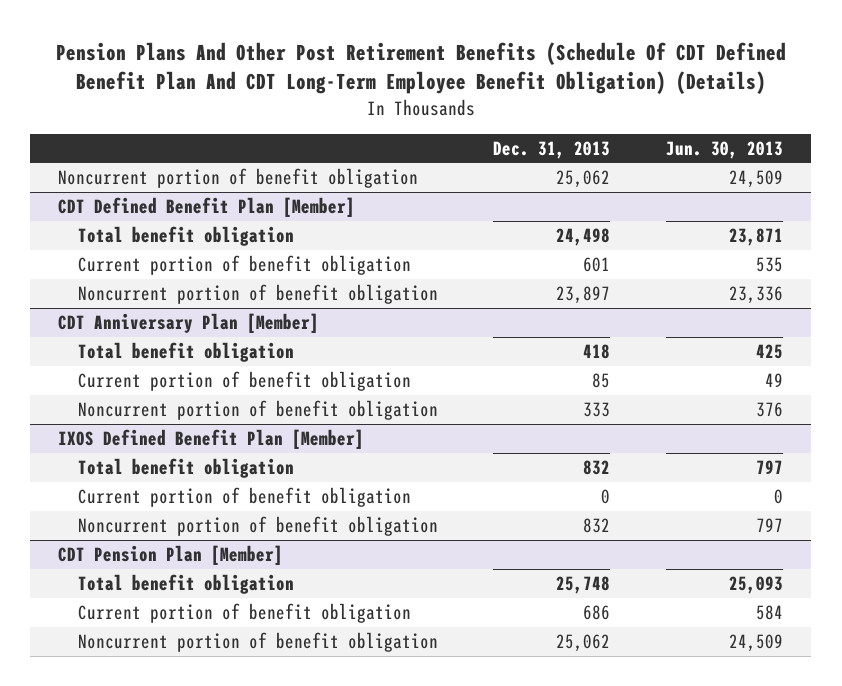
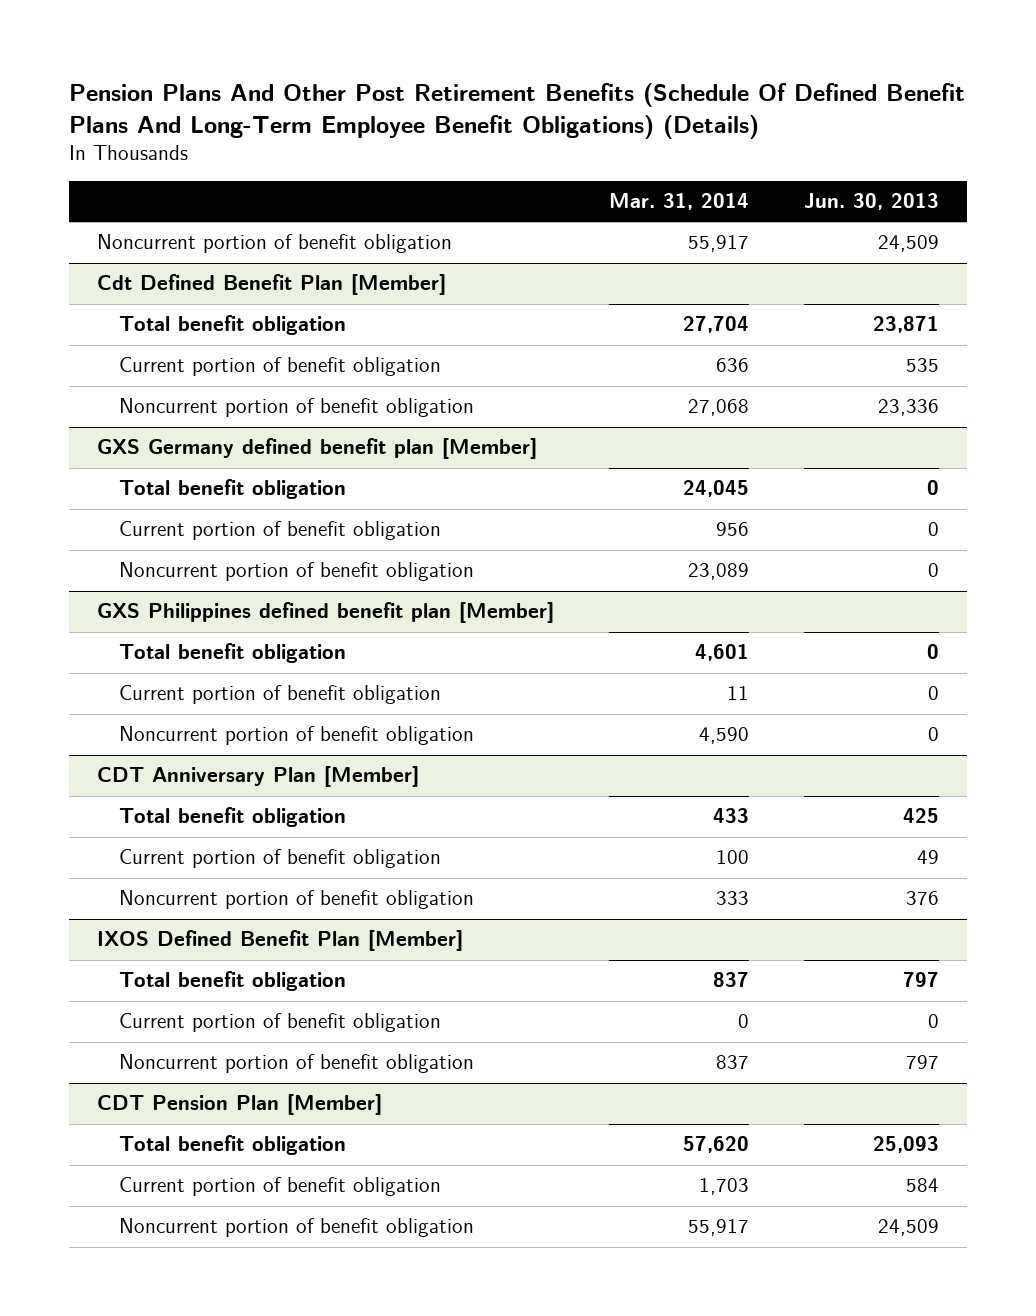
- Pension Plans And Other Post Retirement Benefits (Schedule Of CDT Defined Benefit Plan And CDT Long-Term Employee Benefit Obligation) (Details)
+ Pension Plans And Other Post Retirement Benefits (Schedule Of Defined Benefit Plans And Long-Term Employee Benefit Obligations) (Details)
- | Dec. 31, 2013 | Jun. 30, 2013
+ | Mar. 31, 2014 | Jun. 30, 2013
- CDT Defined Benefit Plan [Member]
+ Cdt Defined Benefit Plan [Member]
+ GXS Germany defined benefit plan [Member]
+ Total benefit obligation | 24,045 | 0
+ Current portion of benefit obligation | 956 | 0
+ Noncurrent portion of benefit obligation | 23,089 | 0
+ GXS Philippines defined benefit plan [Member]
+ Total benefit obligation | 4,601 | 0
+ Current portion of benefit obligation | 11 | 0
+ Noncurrent portion of benefit obligation | 4,590 | 0

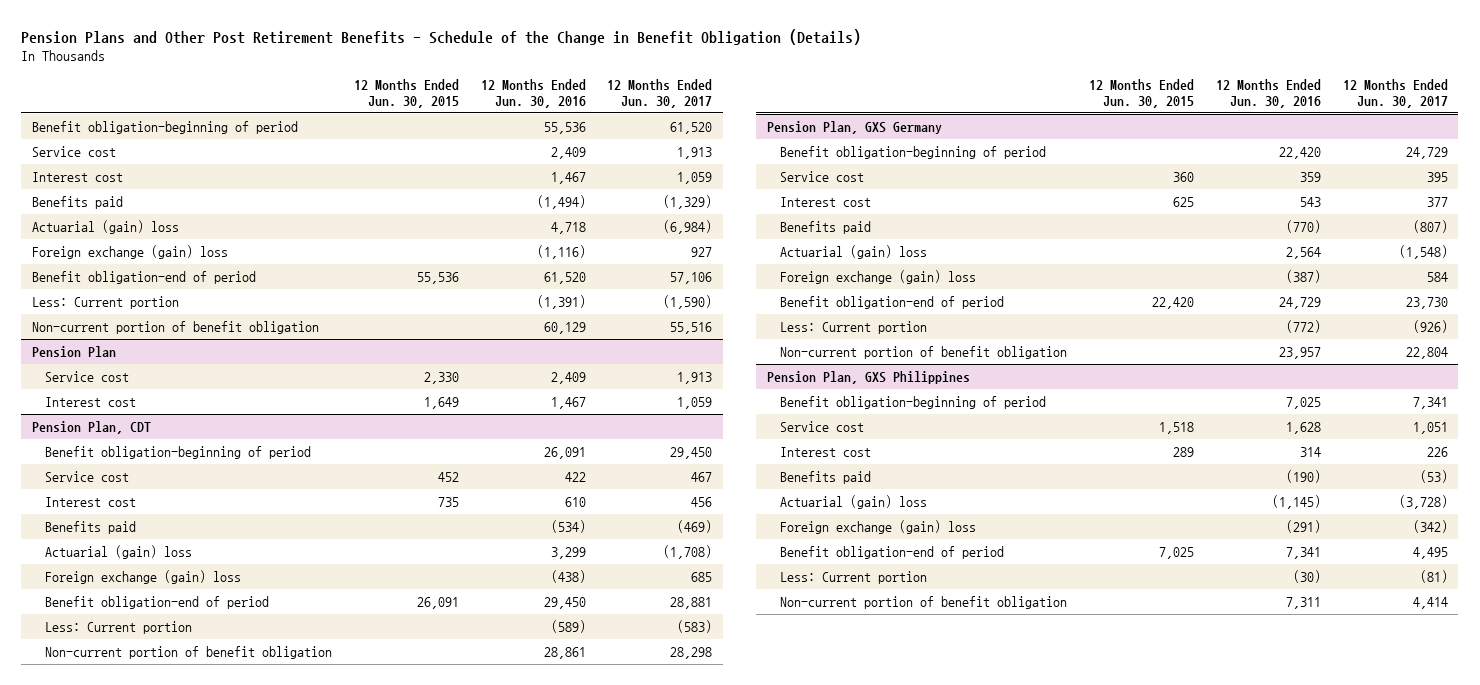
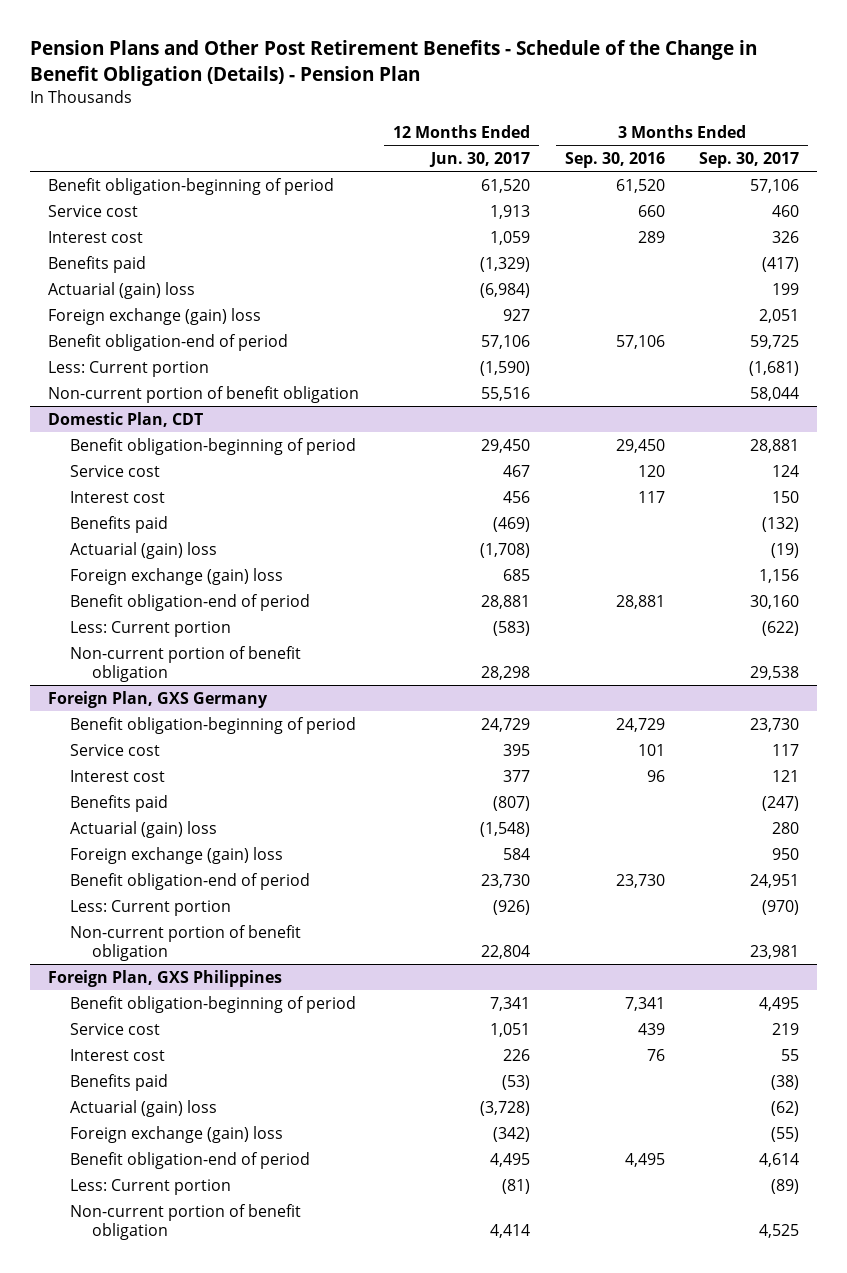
- Pension Plans and Other Post Retirement Benefits - Schedule of the Change in Benefit Obligation (Details)
+ Pension Plans and Other Post Retirement Benefits - Schedule of the Change in Benefit Obligation (Details) - Pension Plan
- | 12 Months Ended Jun. 30, 2015 | 12 Months Ended Jun. 30, 2016 | 12 Months Ended Jun. 30, 2017
+ | 12 Months Ended Jun. 30, 2017 | 3 Months Ended Sep. 30, 2016 | 3 Months Ended Sep. 30, 2017
- Pension Plan
- Service cost | 2,330 | 2,409 | 1,913
- Interest cost | 1,649 | 1,467 | 1,059
- Pension Plan, CDT
+ Domestic Plan, CDT
- Pension Plan, GXS Germany
+ Foreign Plan, GXS Germany
- Pension Plan, GXS Philippines
+ Foreign Plan, GXS Philippines

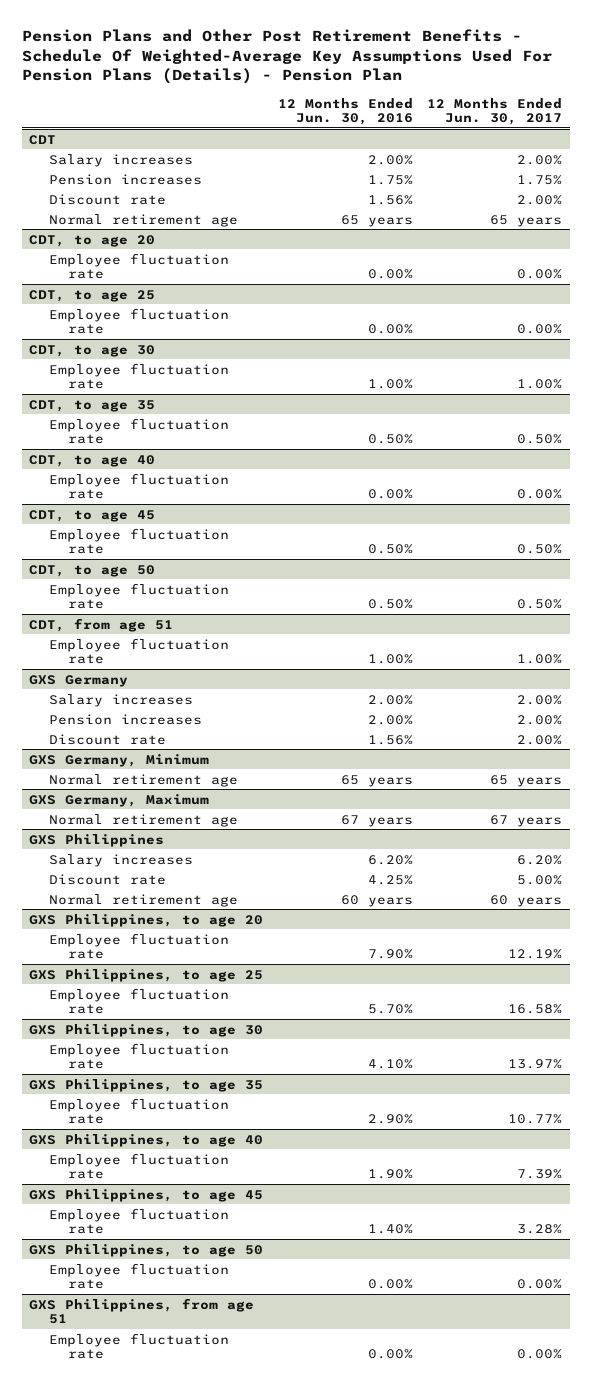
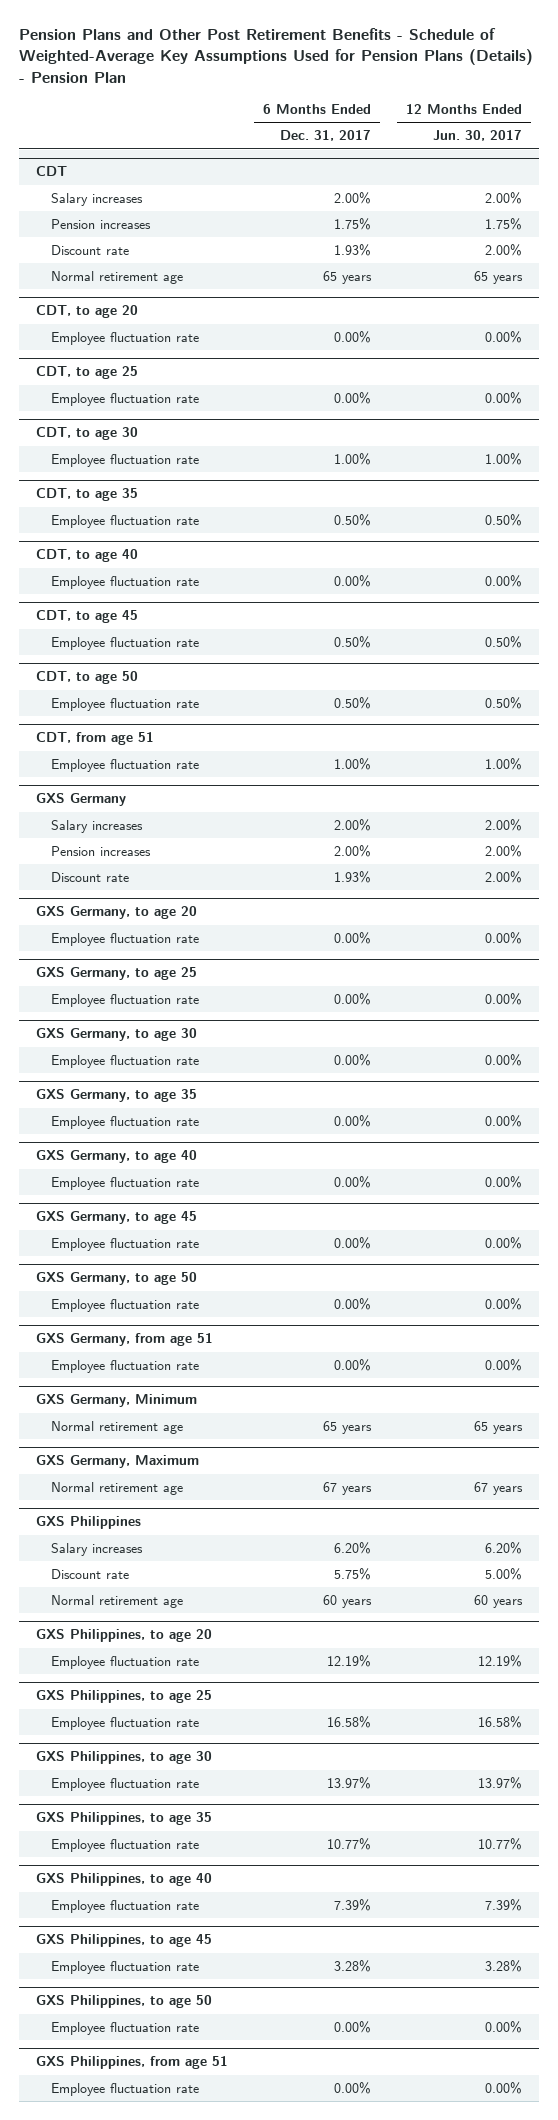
- Pension Plans and Other Post Retirement Benefits - Schedule Of Weighted-Average Key Assumptions Used For Pension Plans (Details) - Pension Plan
+ Pension Plans and Other Post Retirement Benefits - Schedule of Weighted-Average Key Assumptions Used for Pension Plans (Details) - Pension Plan
- | 12 Months Ended Jun. 30, 2016 | 12 Months Ended Jun. 30, 2017
+ | 6 Months Ended Dec. 31, 2017 | 12 Months Ended Jun. 30, 2017
+ GXS Germany, to age 20
+ Employee fluctuation rate | 0.00% | 0.00%
+ GXS Germany, to age 25
+ Employee fluctuation rate | 0.00% | 0.00%
+ GXS Germany, to age 30
+ Employee fluctuation rate | 0.00% | 0.00%
+ GXS Germany, to age 35
+ Employee fluctuation rate | 0.00% | 0.00%
+ GXS Germany, to age 40
+ Employee fluctuation rate | 0.00% | 0.00%
+ GXS Germany, to age 45
+ Employee fluctuation rate | 0.00% | 0.00%
+ GXS Germany, to age 50
+ Employee fluctuation rate | 0.00% | 0.00%
+ GXS Germany, from age 51
+ Employee fluctuation rate | 0.00% | 0.00%

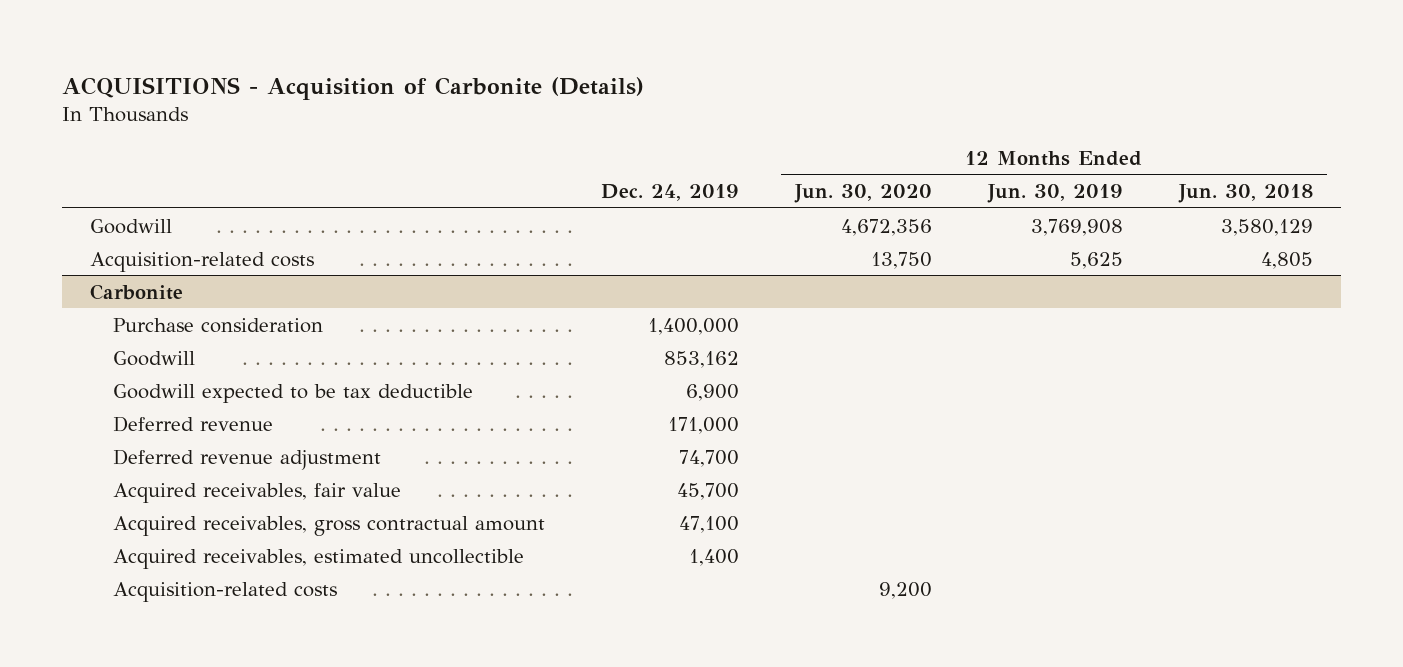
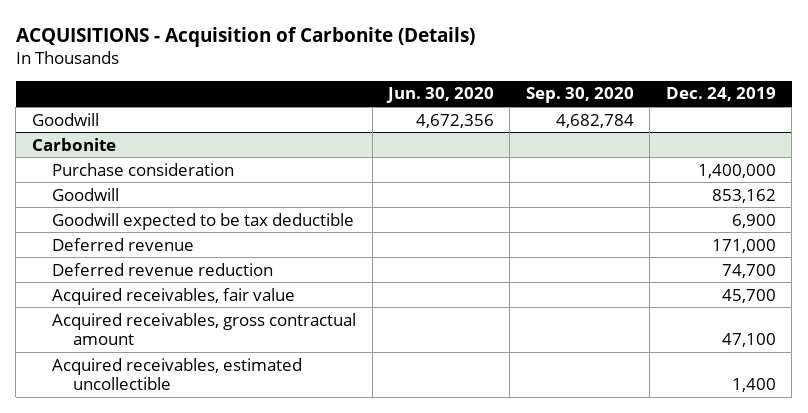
- | Dec. 24, 2019 | 12 Months Ended Jun. 30, 2020 | 12 Months Ended Jun. 30, 2019 | 12 Months Ended Jun. 30, 2018
+ | Jun. 30, 2020 | Sep. 30, 2020 | Dec. 24, 2019
- Acquisition-related costs | | 13,750 | 5,625 | 4,805
@ Carbonite
- Deferred revenue adjustment | 74,700 | | |
+ Deferred revenue reduction | | | 74,700
- Acquisition-related costs | | 9,200 | |

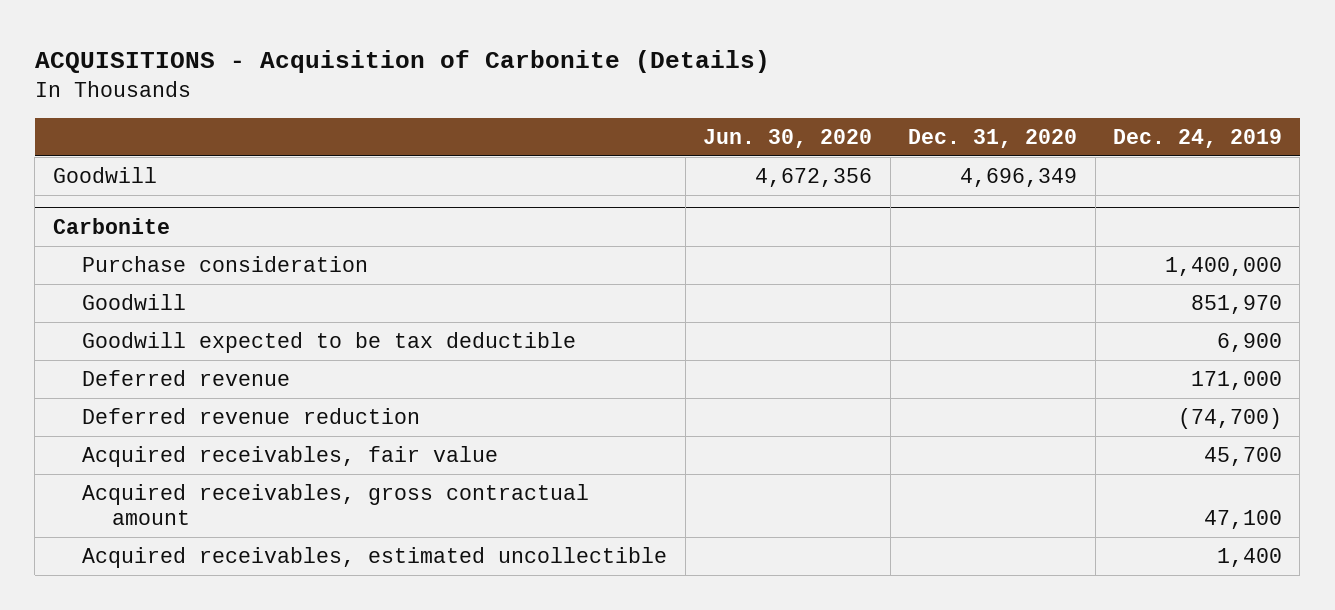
- | Jun. 30, 2020 | Sep. 30, 2020 | Dec. 24, 2019
+ | Jun. 30, 2020 | Dec. 31, 2020 | Dec. 24, 2019
@ Carbonite
- Goodwill | | | 853,162
+ Goodwill | | | 851,970
- Deferred revenue reduction | | | 74,700
+ Deferred revenue reduction | | | (74,700)

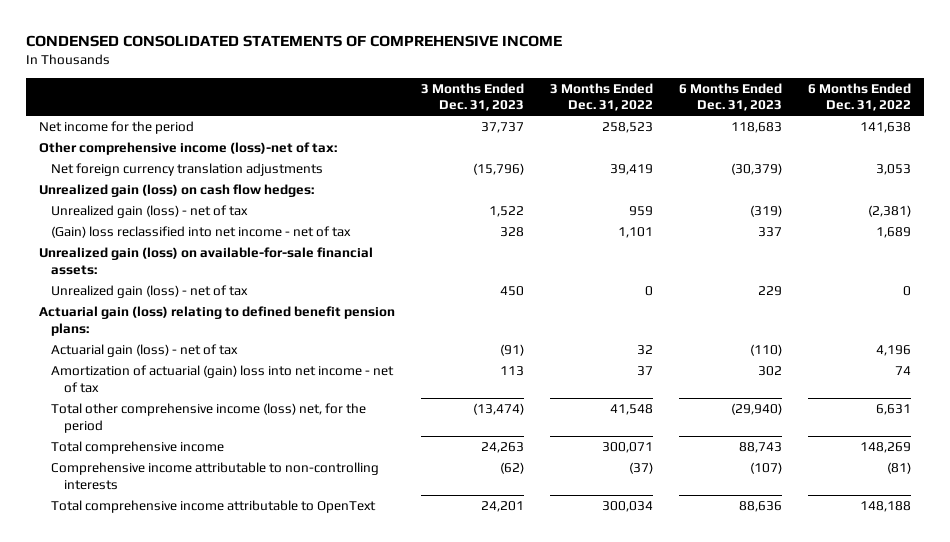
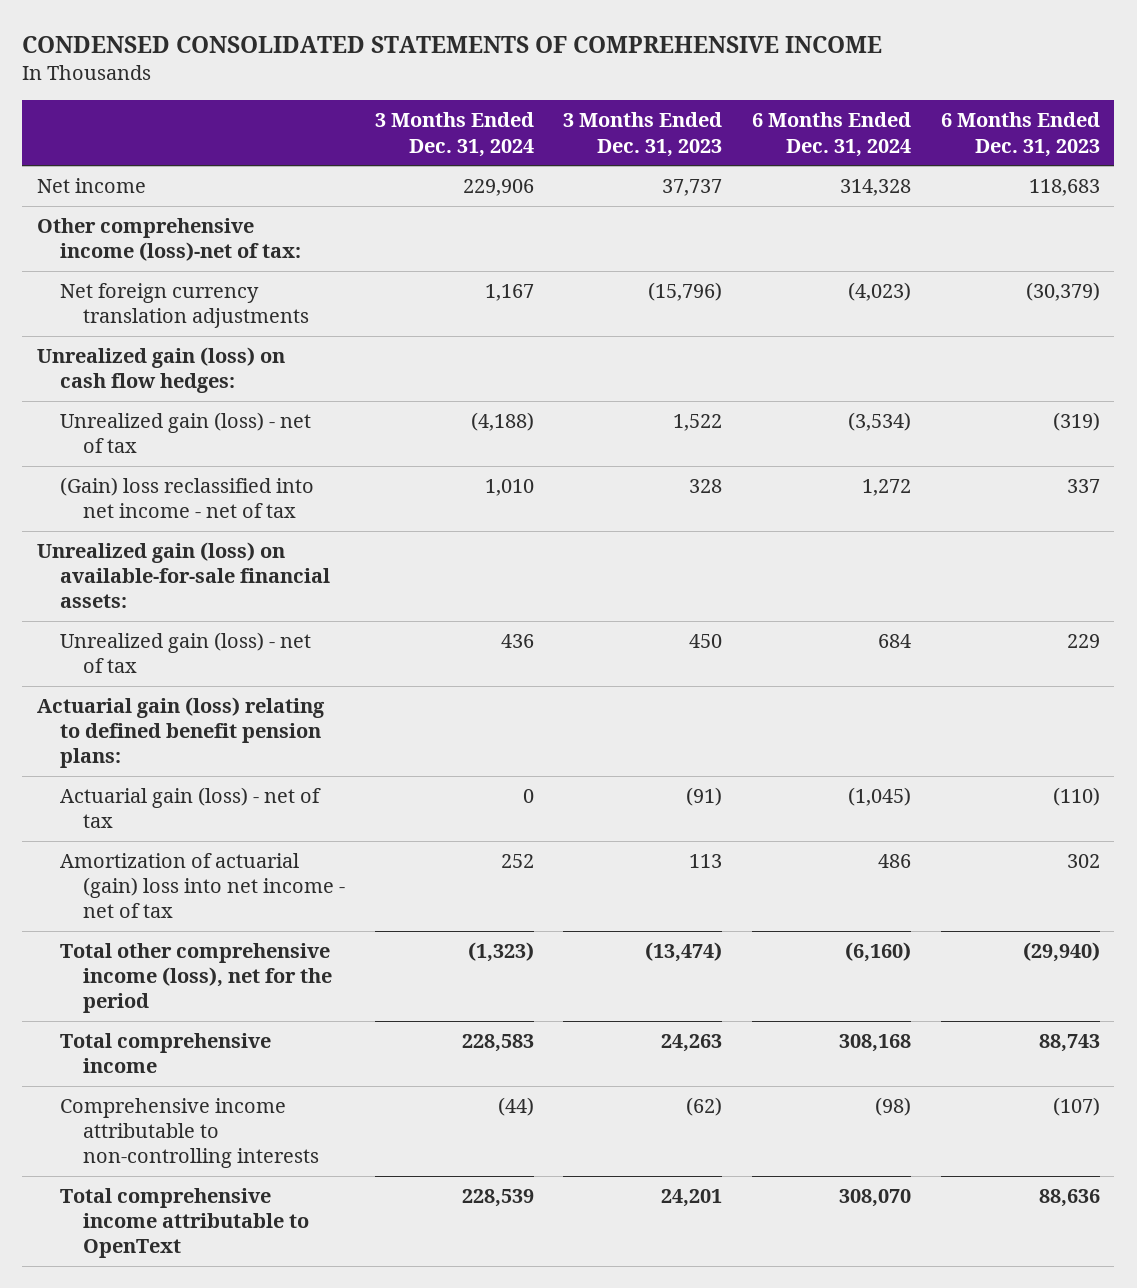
- | 3 Months Ended Dec. 31, 2023 | 3 Months Ended Dec. 31, 2022 | 6 Months Ended Dec. 31, 2023 | 6 Months Ended Dec. 31, 2022
+ | 3 Months Ended Dec. 31, 2024 | 3 Months Ended Dec. 31, 2023 | 6 Months Ended Dec. 31, 2024 | 6 Months Ended Dec. 31, 2023
- Net income for the period | 37,737 | 258,523 | 118,683 | 141,638
+ Net income | 229,906 | 37,737 | 314,328 | 118,683
- Total other comprehensive income (loss) net, for the period | (13,474) | 41,548 | (29,940) | 6,631
+ Total other comprehensive income (loss), net for the period | (1,323) | (13,474) | (6,160) | (29,940)

